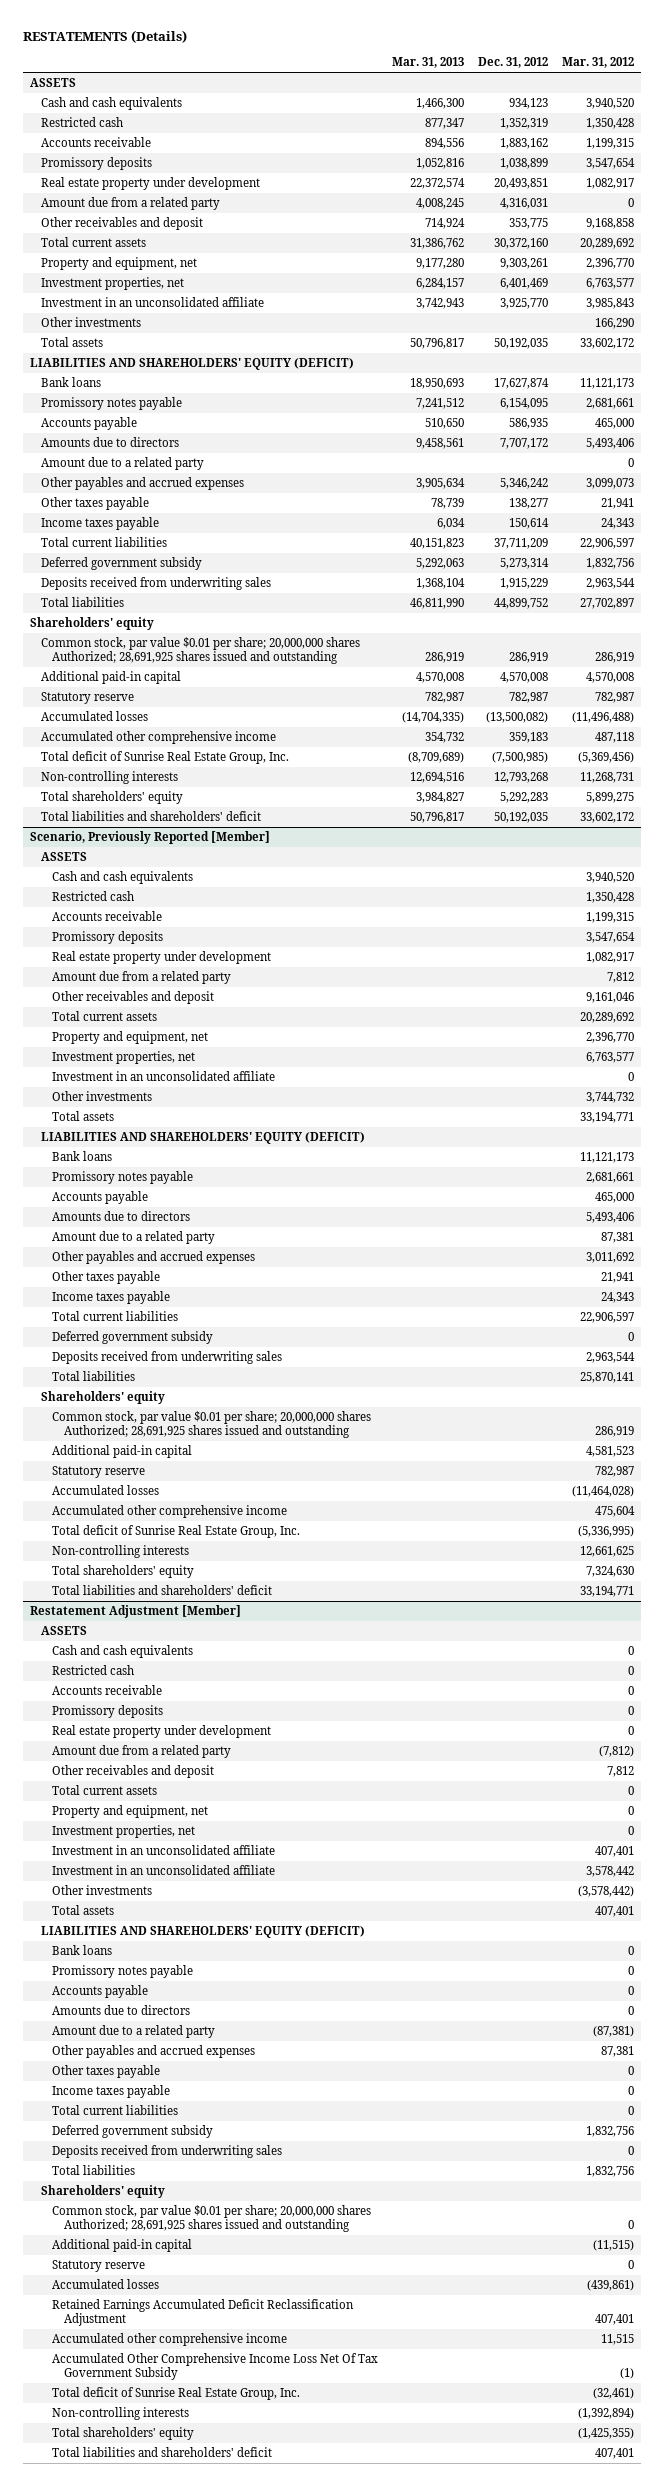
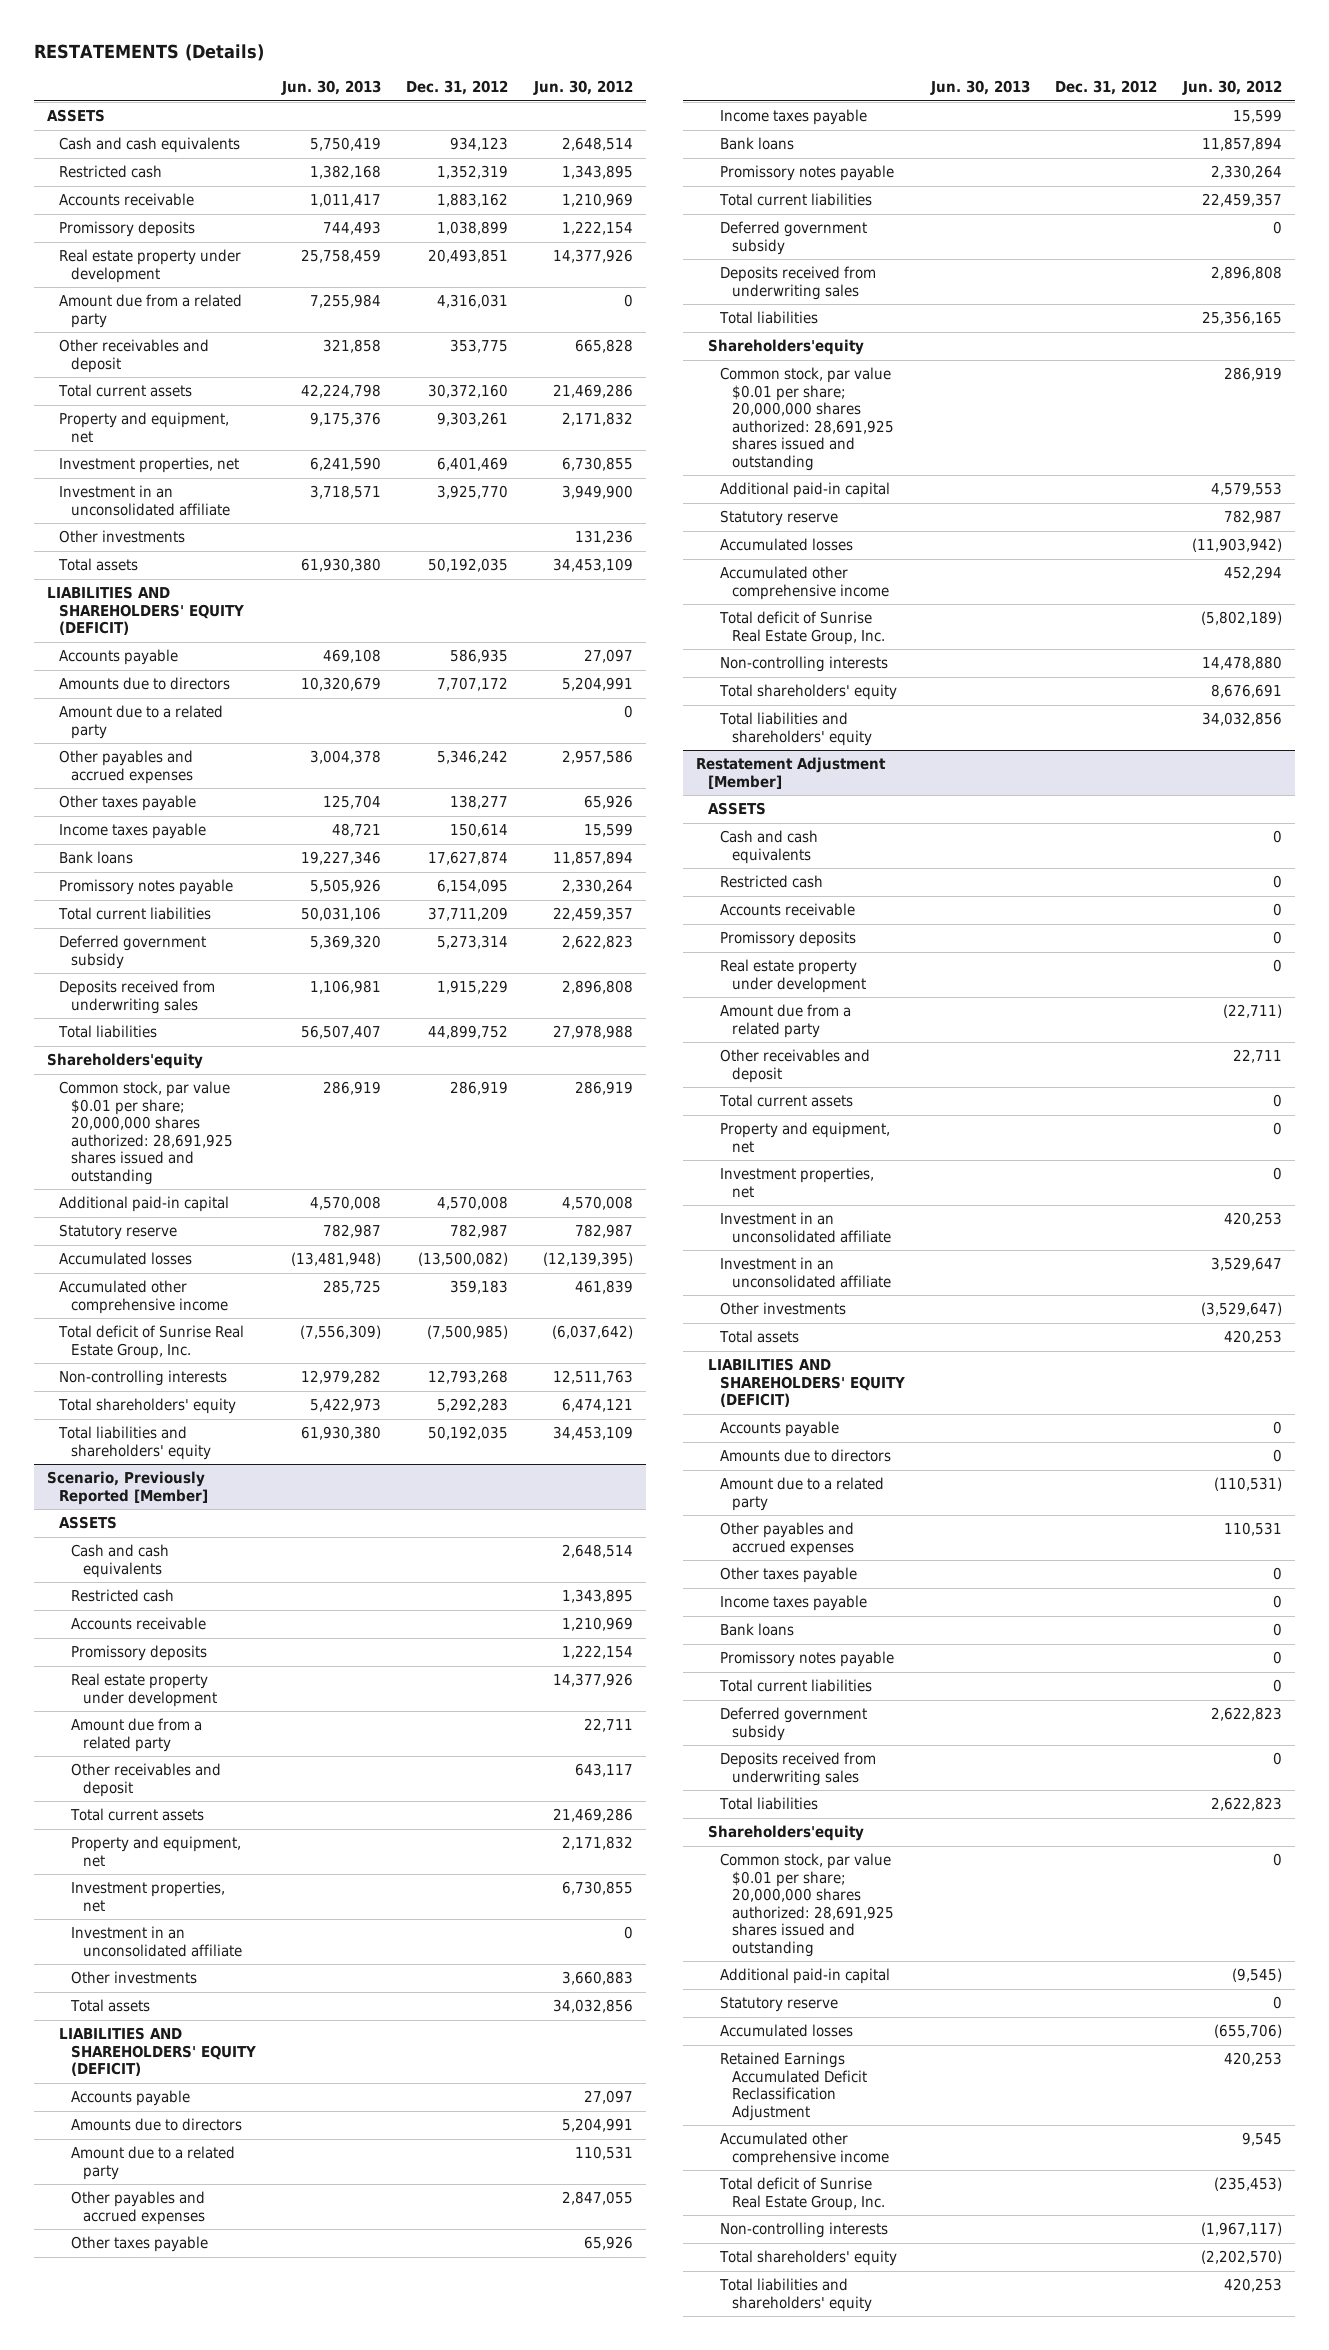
- | Mar. 31, 2013 | Dec. 31, 2012 | Mar. 31, 2012
+ | Jun. 30, 2013 | Dec. 31, 2012 | Jun. 30, 2012
moved down: Bank loans | 19,227,346 | 17,627,874 | 11,857,894
moved down: Promissory notes payable | 5,505,926 | 6,154,095 | 2,330,264
- Shareholders' equity
- Common stock, par value $0.01 per share; 20,000,000 shares Authorized; 28,691,925 shares issued and outstanding | 286,919 | 286,919 | 286,919
+ Shareholders'equity
+ Common stock, par value $0.01 per share; 20,000,000 shares authorized: 28,691,925 shares issued and outstanding | 286,919 | 286,919 | 286,919
- Total liabilities and shareholders' deficit | 50,796,817 | 50,192,035 | 33,602,172
+ Total liabilities and shareholders' equity | 61,930,380 | 50,192,035 | 34,453,109
@ Scenario, Previously Reported [Member]
moved down: Bank loans | | | 11,857,894
moved down: Promissory notes payable | | | 2,330,264
- Shareholders' equity
- Common stock, par value $0.01 per share; 20,000,000 shares Authorized; 28,691,925 shares issued and outstanding | | | 286,919
+ Shareholders'equity
+ Common stock, par value $0.01 per share; 20,000,000 shares authorized: 28,691,925 shares issued and outstanding | | | 286,919
- Total liabilities and shareholders' deficit | | | 33,194,771
+ Total liabilities and shareholders' equity | | | 34,032,856
@ Restatement Adjustment [Member]
moved down: Bank loans | | | 0
moved down: Promissory notes payable | | | 0
- Shareholders' equity
- Common stock, par value $0.01 per share; 20,000,000 shares Authorized; 28,691,925 shares issued and outstanding | | | 0
+ Shareholders'equity
+ Common stock, par value $0.01 per share; 20,000,000 shares authorized: 28,691,925 shares issued and outstanding | | | 0
- Accumulated Other Comprehensive Income Loss Net Of Tax Government Subsidy | | | (1)
- Total liabilities and shareholders' deficit | | | 407,401
+ Total liabilities and shareholders' equity | | | 420,253

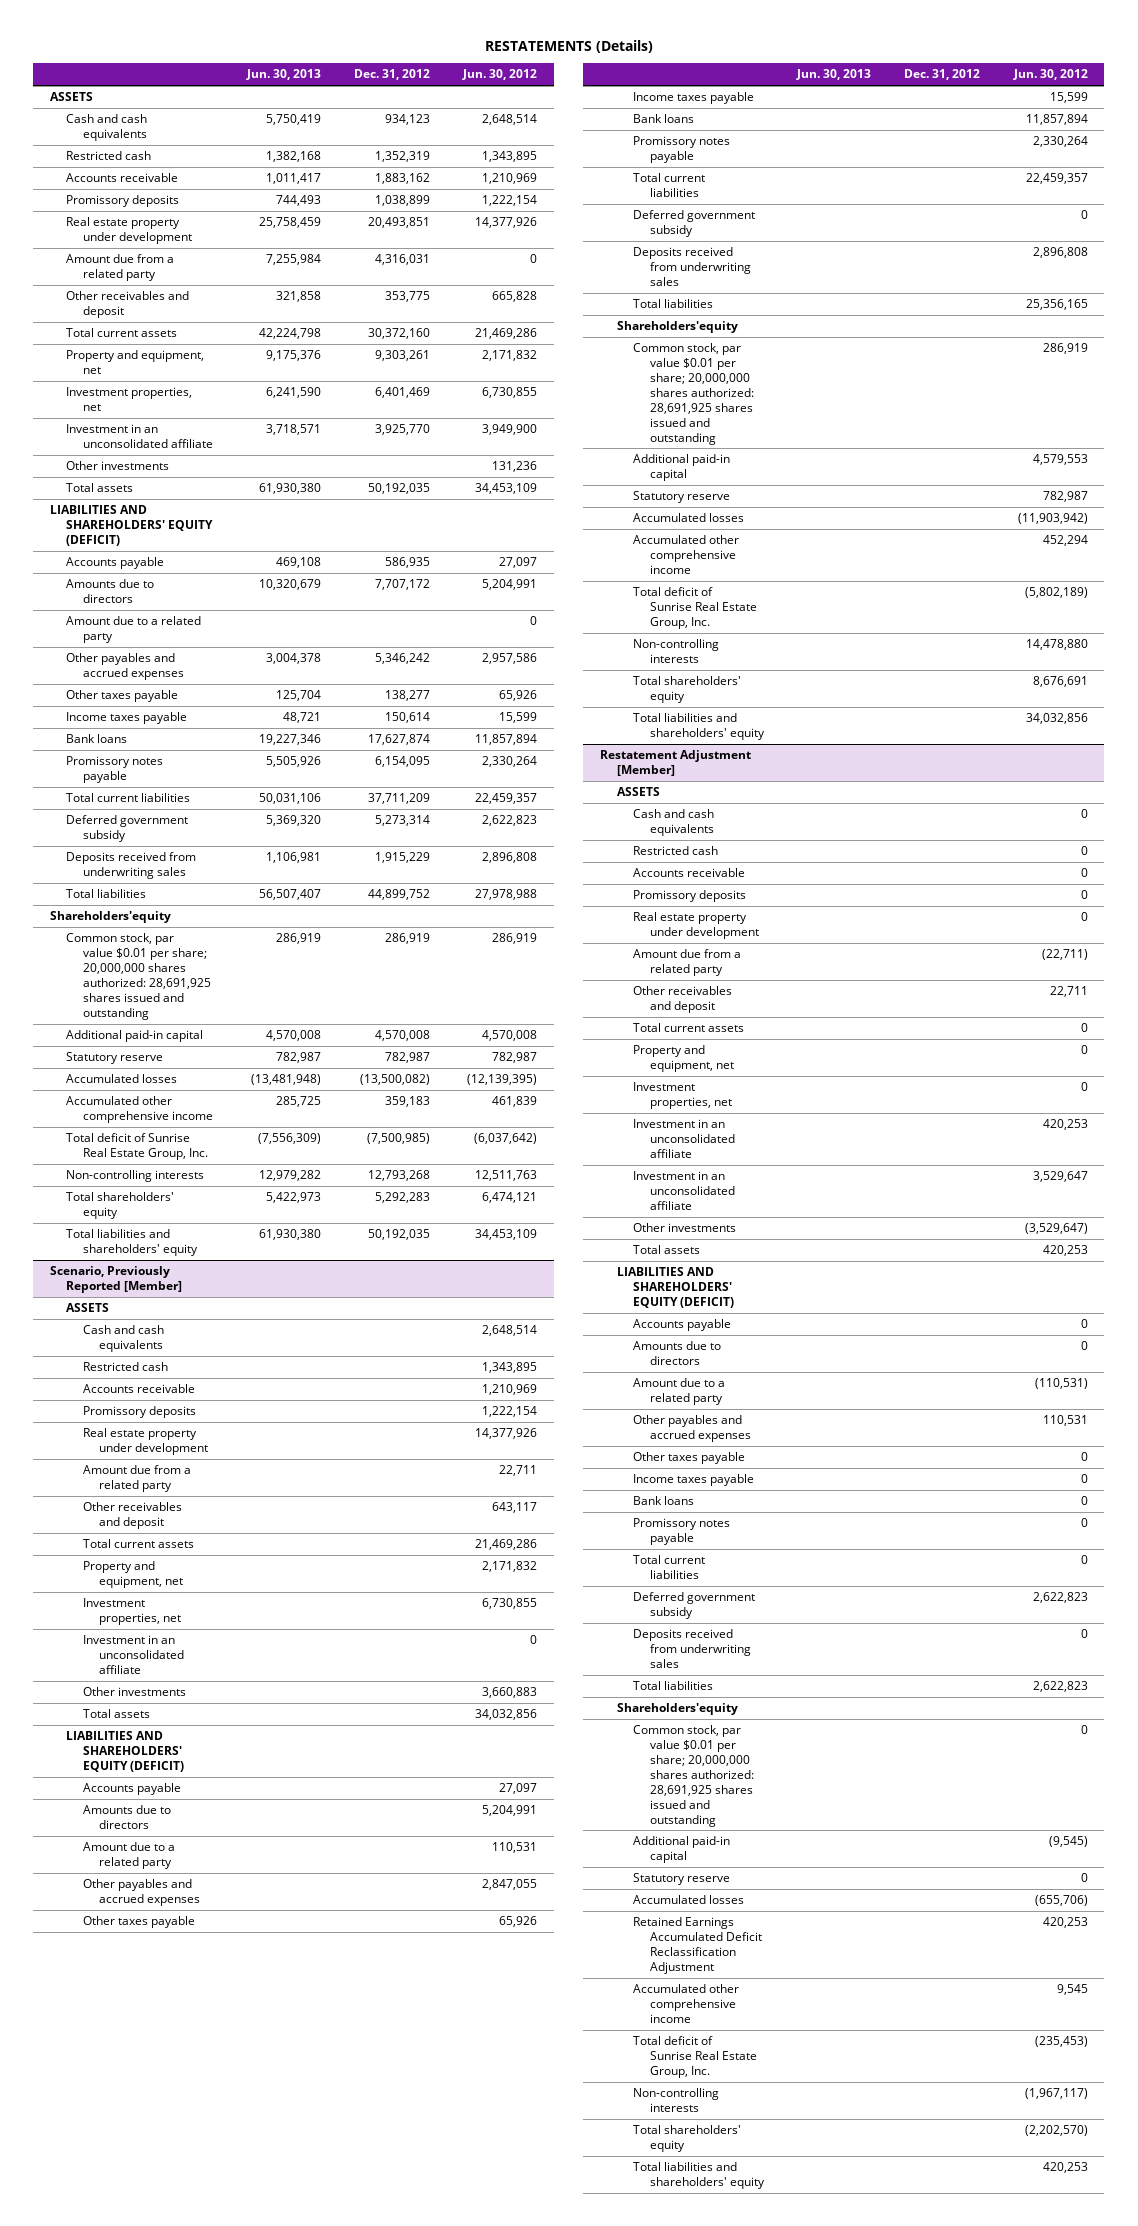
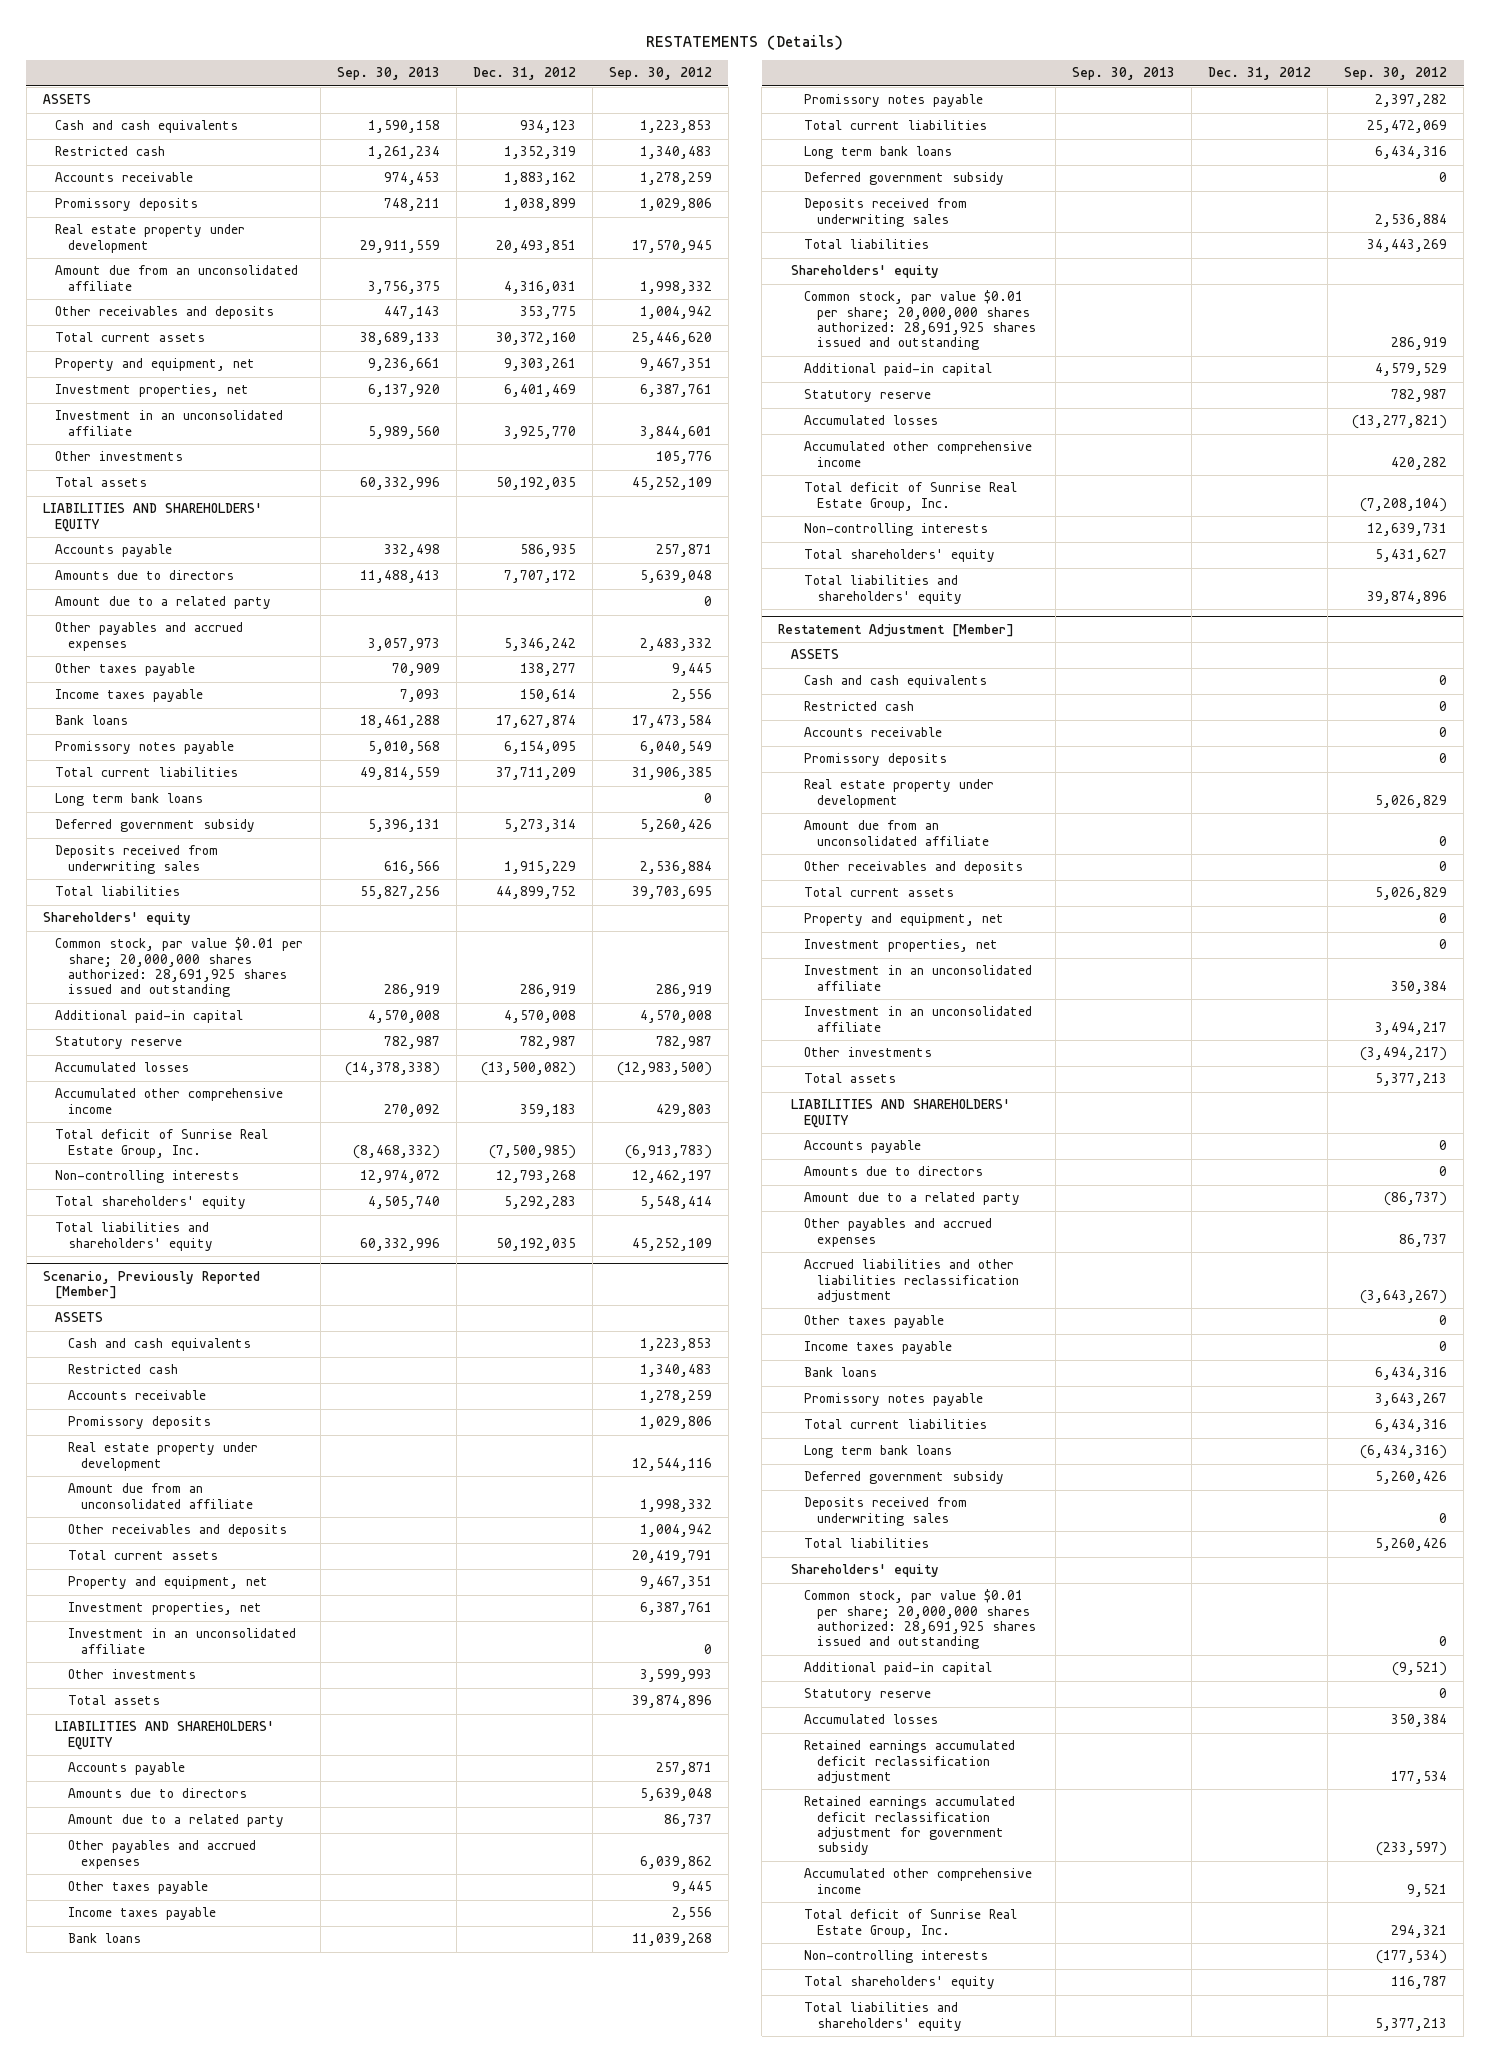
- | Jun. 30, 2013 | Dec. 31, 2012 | Jun. 30, 2012
+ | Sep. 30, 2013 | Dec. 31, 2012 | Sep. 30, 2012
- Amount due from a related party | 7,255,984 | 4,316,031 | 0
- Other receivables and deposit | 321,858 | 353,775 | 665,828
+ Amount due from an unconsolidated affiliate | 3,756,375 | 4,316,031 | 1,998,332
+ Other receivables and deposits | 447,143 | 353,775 | 1,004,942
- LIABILITIES AND SHAREHOLDERS' EQUITY (DEFICIT)
+ LIABILITIES AND SHAREHOLDERS' EQUITY
+ Long term bank loans | | | 0
- Shareholders'equity
+ Shareholders' equity
@ Scenario, Previously Reported [Member]
- Amount due from a related party | | | 22,711
- Other receivables and deposit | | | 643,117
+ Amount due from an unconsolidated affiliate | | | 1,998,332
+ Other receivables and deposits | | | 1,004,942
- LIABILITIES AND SHAREHOLDERS' EQUITY (DEFICIT)
+ LIABILITIES AND SHAREHOLDERS' EQUITY
+ Long term bank loans | | | 6,434,316
- Shareholders'equity
+ Shareholders' equity
@ Restatement Adjustment [Member]
- Amount due from a related party | | | (22,711)
- Other receivables and deposit | | | 22,711
+ Amount due from an unconsolidated affiliate | | | 0
+ Other receivables and deposits | | | 0
- LIABILITIES AND SHAREHOLDERS' EQUITY (DEFICIT)
+ LIABILITIES AND SHAREHOLDERS' EQUITY
+ Accrued liabilities and other liabilities reclassification adjustment | | | (3,643,267)
+ Long term bank loans | | | (6,434,316)
- Shareholders'equity
+ Shareholders' equity
- Retained Earnings Accumulated Deficit Reclassification Adjustment | | | 420,253
+ Retained earnings accumulated deficit reclassification adjustment | | | 177,534
+ Retained earnings accumulated deficit reclassification adjustment for government subsidy | | | (233,597)

